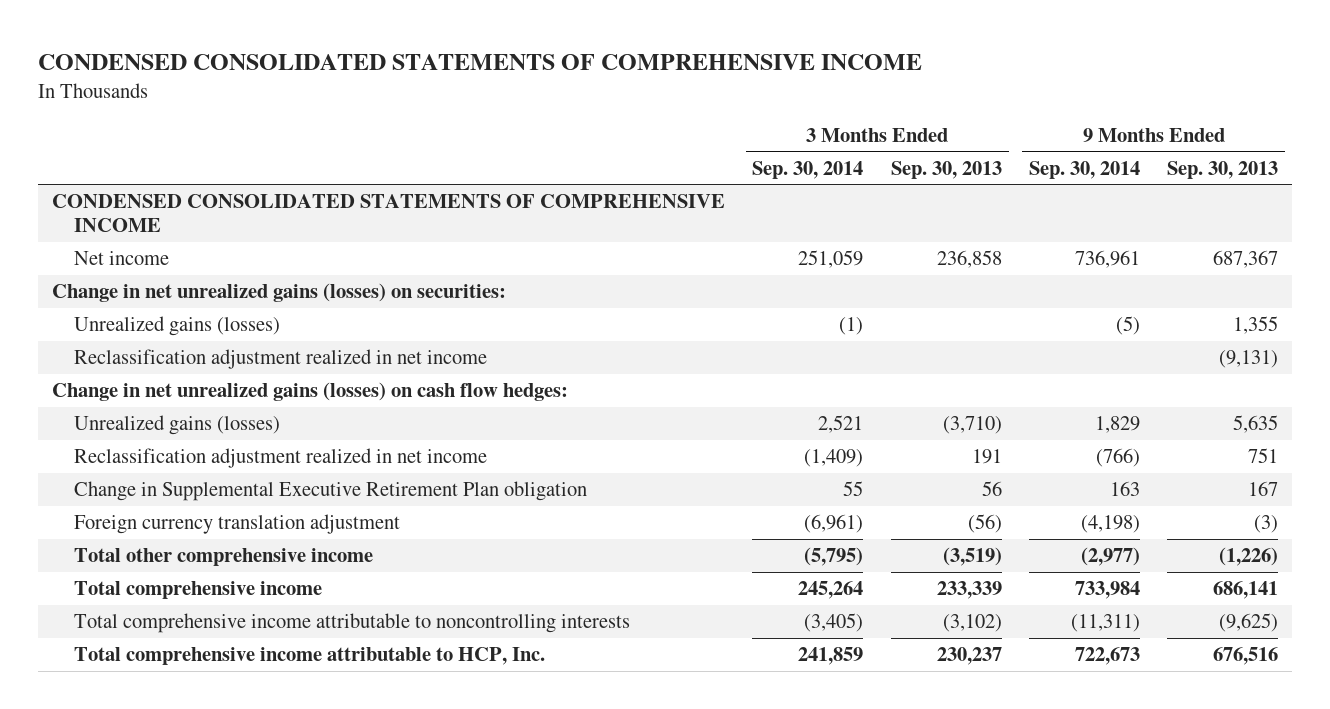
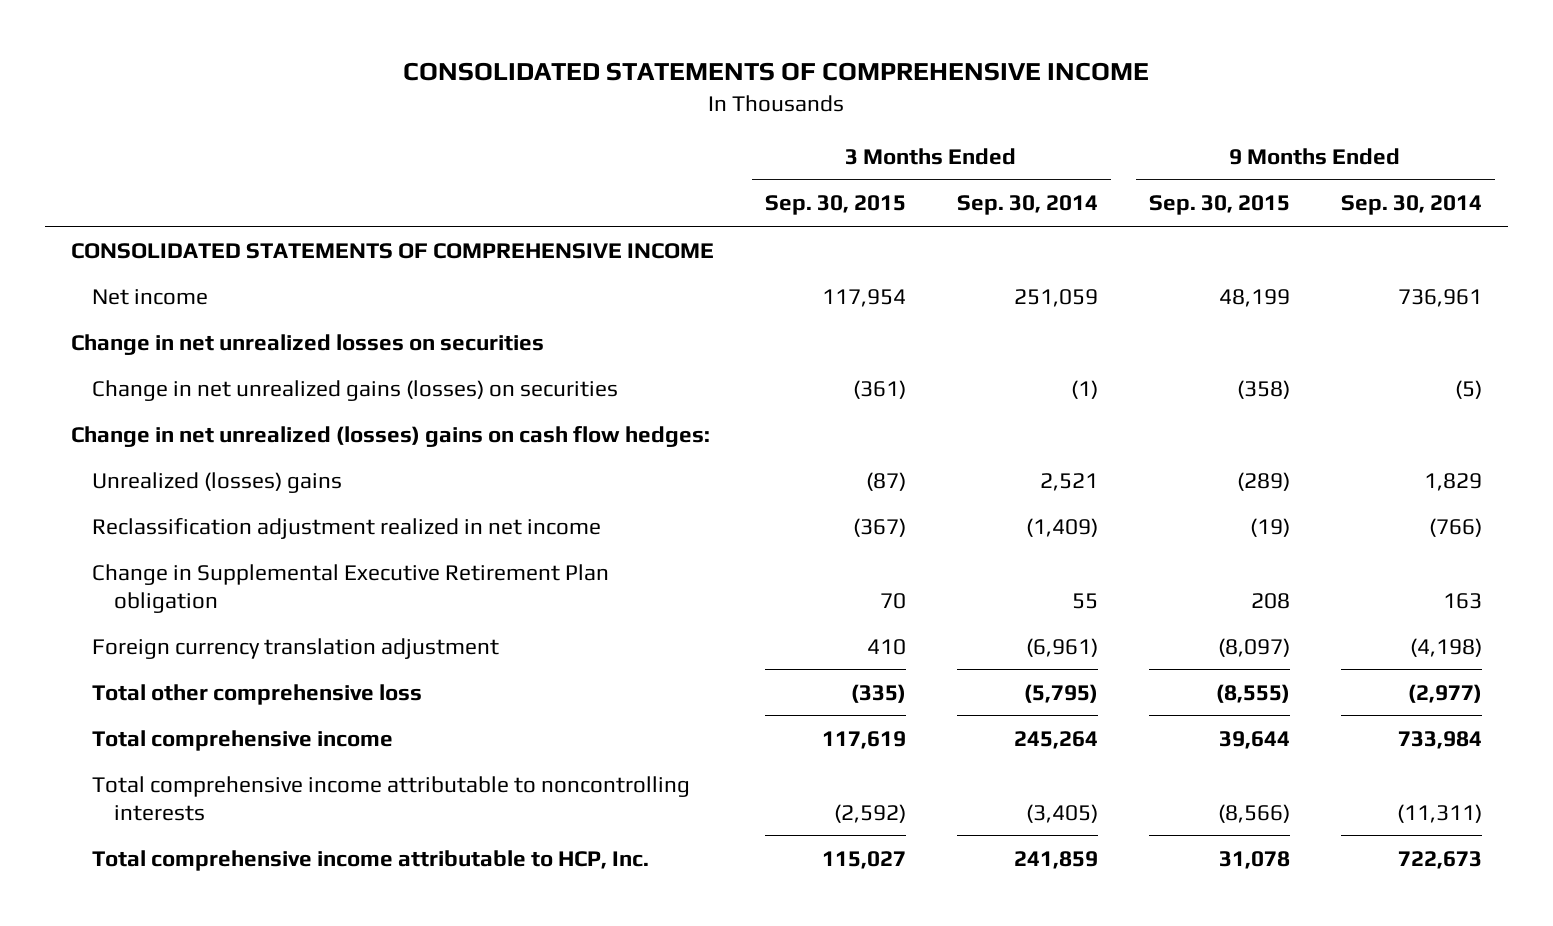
- CONDENSED CONSOLIDATED STATEMENTS OF COMPREHENSIVE INCOME
+ CONSOLIDATED STATEMENTS OF COMPREHENSIVE INCOME
- | 3 Months Ended Sep. 30, 2014 | 3 Months Ended Sep. 30, 2013 | 9 Months Ended Sep. 30, 2014 | 9 Months Ended Sep. 30, 2013
+ | 3 Months Ended Sep. 30, 2015 | 3 Months Ended Sep. 30, 2014 | 9 Months Ended Sep. 30, 2015 | 9 Months Ended Sep. 30, 2014
- CONDENSED CONSOLIDATED STATEMENTS OF COMPREHENSIVE INCOME
+ CONSOLIDATED STATEMENTS OF COMPREHENSIVE INCOME
- Change in net unrealized gains (losses) on securities:
- Unrealized gains (losses) | (1) | | (5) | 1,355
- Reclassification adjustment realized in net income | | | | (9,131)
- Change in net unrealized gains (losses) on cash flow hedges:
- Unrealized gains (losses) | 2,521 | (3,710) | 1,829 | 5,635
+ Change in net unrealized losses on securities
+ Change in net unrealized gains (losses) on securities | (361) | (1) | (358) | (5)
+ Change in net unrealized (losses) gains on cash flow hedges:
+ Unrealized (losses) gains | (87) | 2,521 | (289) | 1,829
- Total other comprehensive income | (5,795) | (3,519) | (2,977) | (1,226)
+ Total other comprehensive loss | (335) | (5,795) | (8,555) | (2,977)

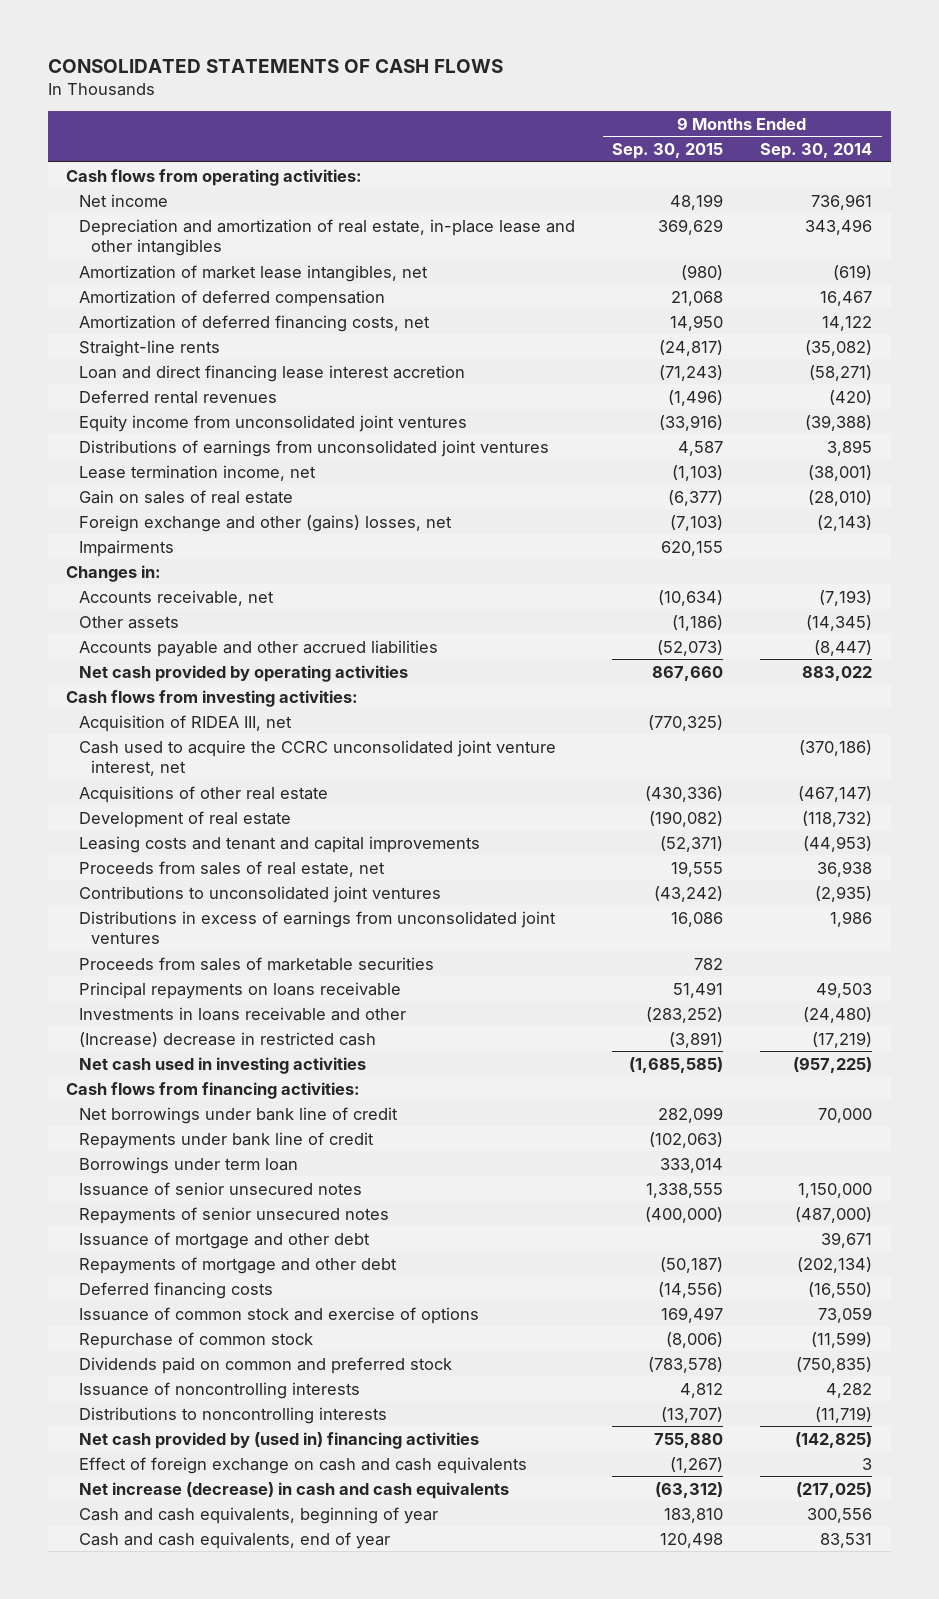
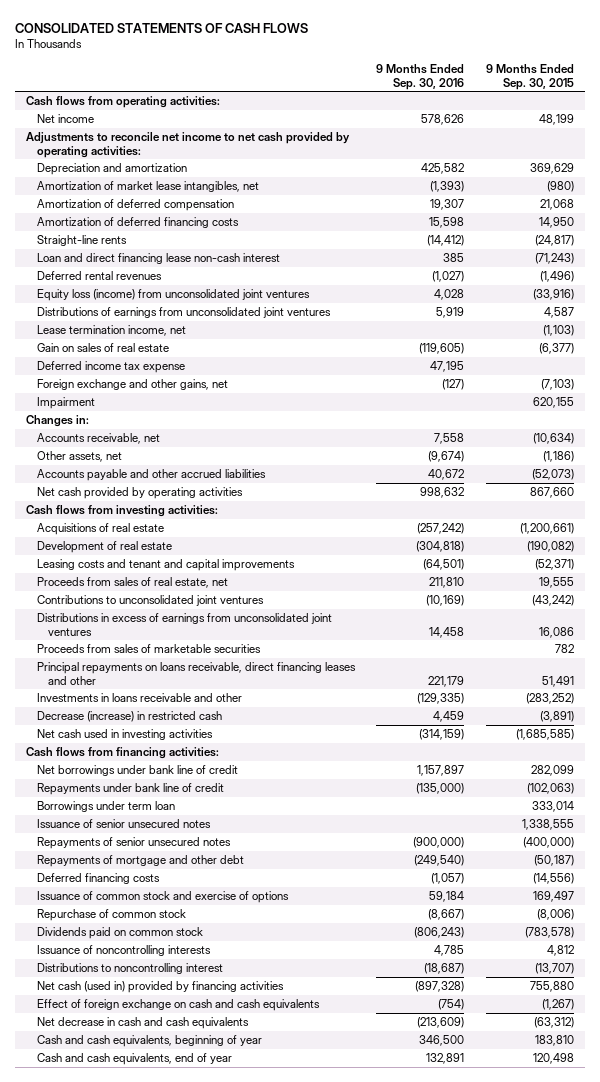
- | 9 Months Ended Sep. 30, 2015 | 9 Months Ended Sep. 30, 2014
+ | 9 Months Ended Sep. 30, 2016 | 9 Months Ended Sep. 30, 2015
- Depreciation and amortization of real estate, in-place lease and other intangibles | 369,629 | 343,496
+ Adjustments to reconcile net income to net cash provided by operating activities:
+ Depreciation and amortization | 425,582 | 369,629
- Amortization of deferred financing costs, net | 14,950 | 14,122
+ Amortization of deferred financing costs | 15,598 | 14,950
- Loan and direct financing lease interest accretion | (71,243) | (58,271)
+ Loan and direct financing lease non-cash interest | 385 | (71,243)
- Equity income from unconsolidated joint ventures | (33,916) | (39,388)
+ Equity loss (income) from unconsolidated joint ventures | 4,028 | (33,916)
- Foreign exchange and other (gains) losses, net | (7,103) | (2,143)
- Impairments | 620,155 |
+ Deferred income tax expense | 47,195 |
+ Foreign exchange and other gains, net | (127) | (7,103)
+ Impairment | | 620,155
- Other assets | (1,186) | (14,345)
+ Other assets, net | (9,674) | (1,186)
- Acquisition of RIDEA III, net | (770,325) |
- Cash used to acquire the CCRC unconsolidated joint venture interest, net | | (370,186)
- Acquisitions of other real estate | (430,336) | (467,147)
+ Acquisitions of real estate | (257,242) | (1,200,661)
- Principal repayments on loans receivable | 51,491 | 49,503
+ Principal repayments on loans receivable, direct financing leases and other | 221,179 | 51,491
- (Increase) decrease in restricted cash | (3,891) | (17,219)
+ Decrease (increase) in restricted cash | 4,459 | (3,891)
- Issuance of mortgage and other debt | | 39,671
- Dividends paid on common and preferred stock | (783,578) | (750,835)
+ Dividends paid on common stock | (806,243) | (783,578)
- Distributions to noncontrolling interests | (13,707) | (11,719)
- Net cash provided by (used in) financing activities | 755,880 | (142,825)
+ Distributions to noncontrolling interest | (18,687) | (13,707)
+ Net cash (used in) provided by financing activities | (897,328) | 755,880
- Net increase (decrease) in cash and cash equivalents | (63,312) | (217,025)
+ Net decrease in cash and cash equivalents | (213,609) | (63,312)

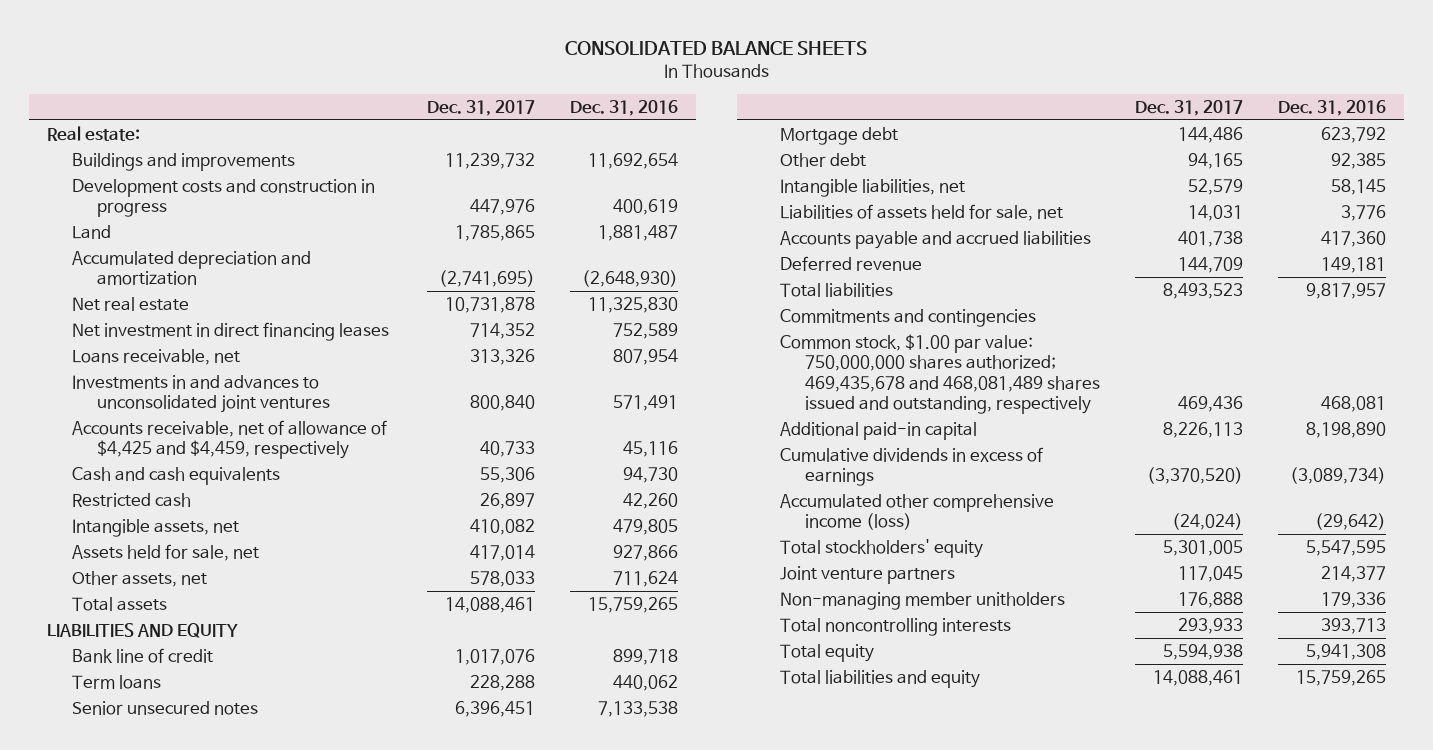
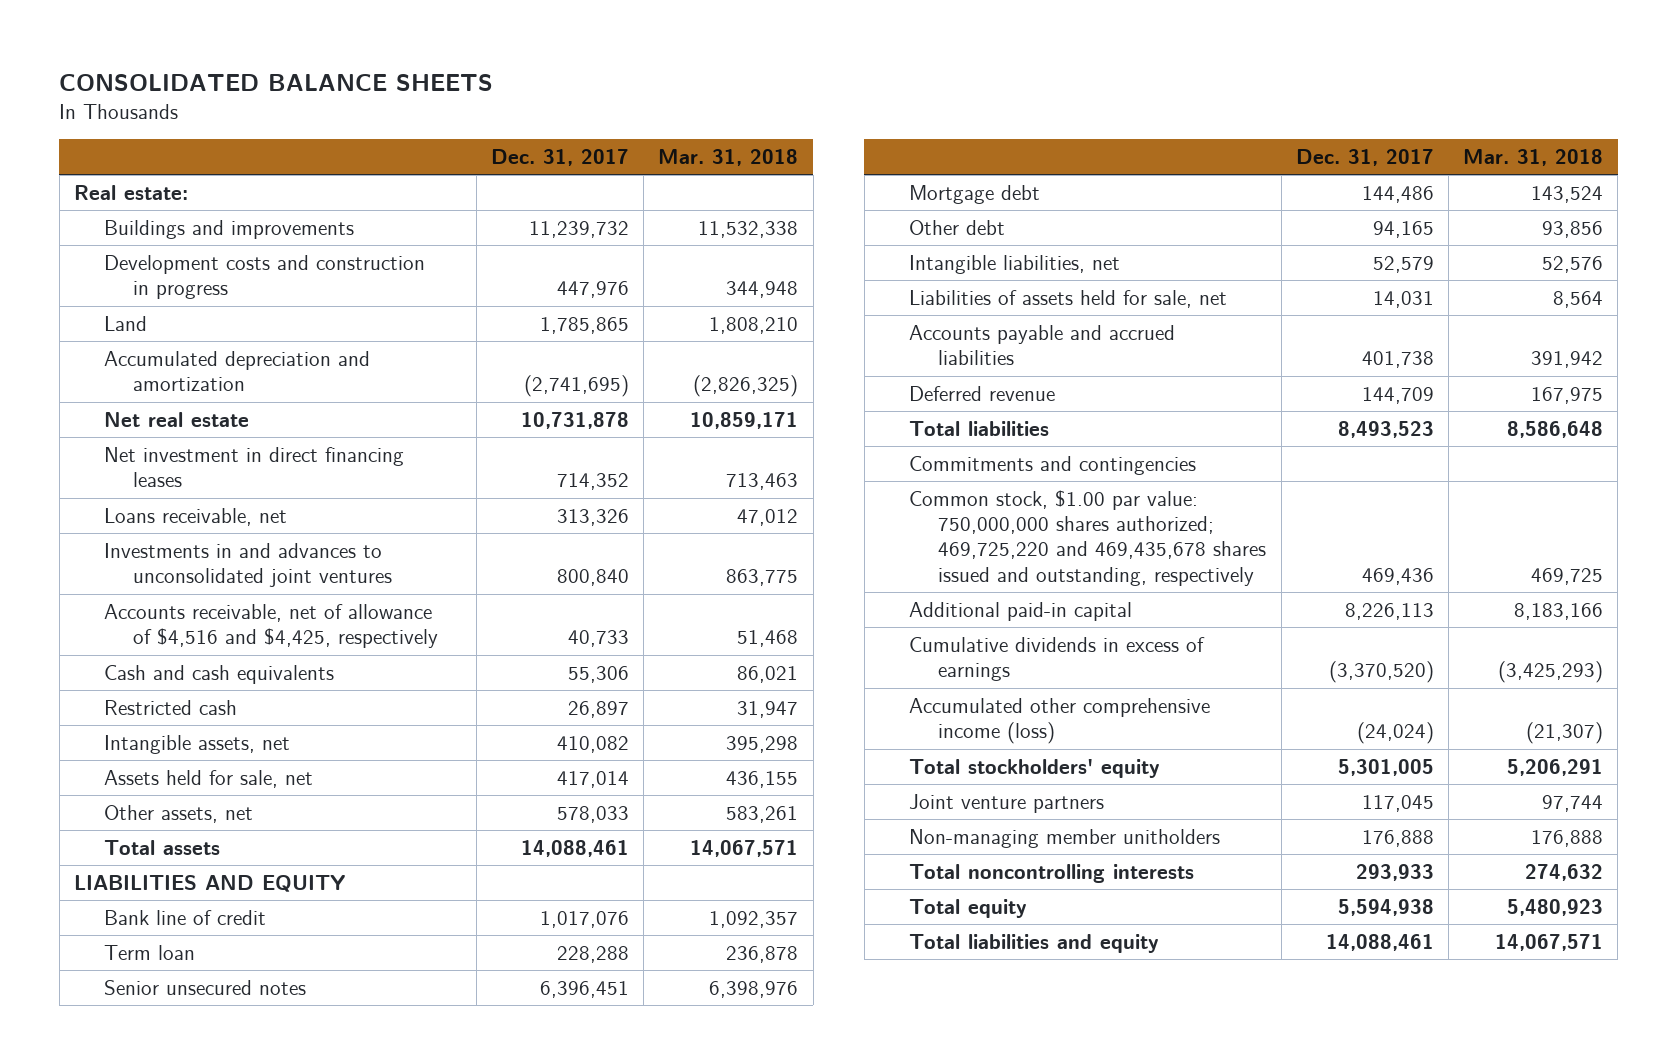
- | Dec. 31, 2017 | Dec. 31, 2016
+ | Dec. 31, 2017 | Mar. 31, 2018
- Accounts receivable, net of allowance of $4,425 and $4,459, respectively | 40,733 | 45,116
+ Accounts receivable, net of allowance of $4,516 and $4,425, respectively | 40,733 | 51,468
- Term loans | 228,288 | 440,062
+ Term loan | 228,288 | 236,878
- Common stock, $1.00 par value: 750,000,000 shares authorized; 469,435,678 and 468,081,489 shares issued and outstanding, respectively | 469,436 | 468,081
+ Common stock, $1.00 par value: 750,000,000 shares authorized; 469,725,220 and 469,435,678 shares issued and outstanding, respectively | 469,436 | 469,725

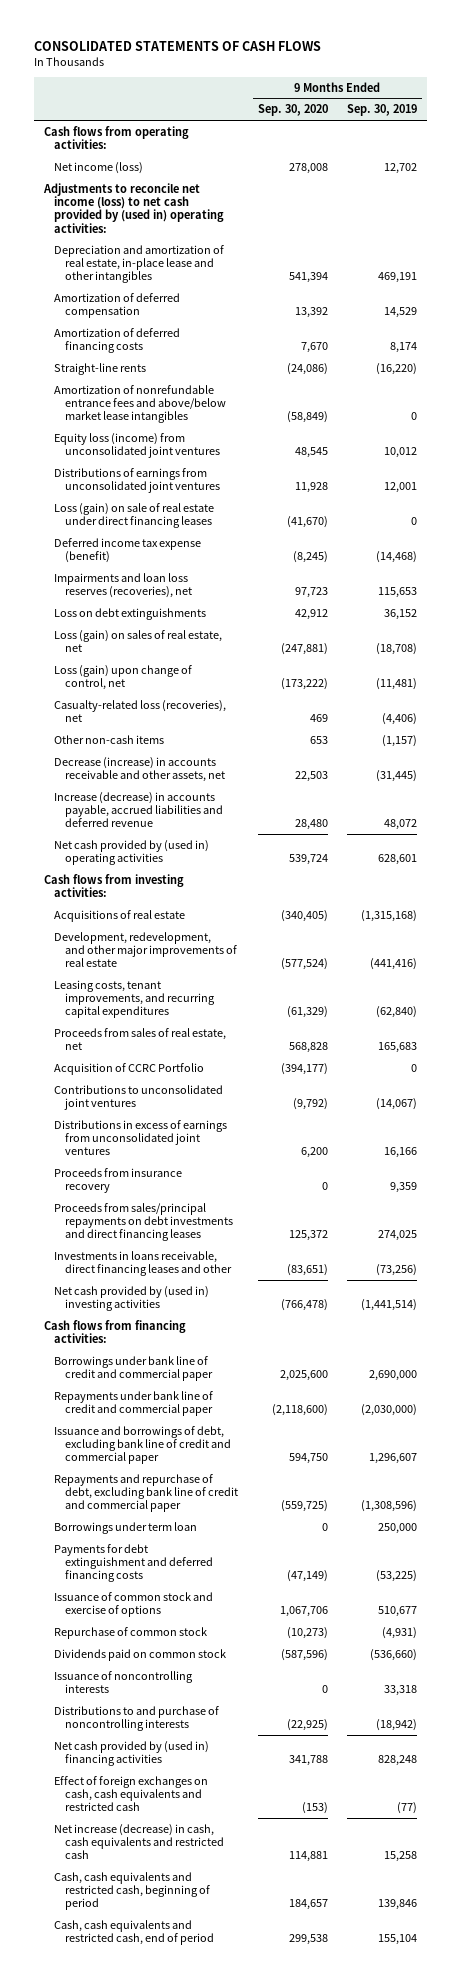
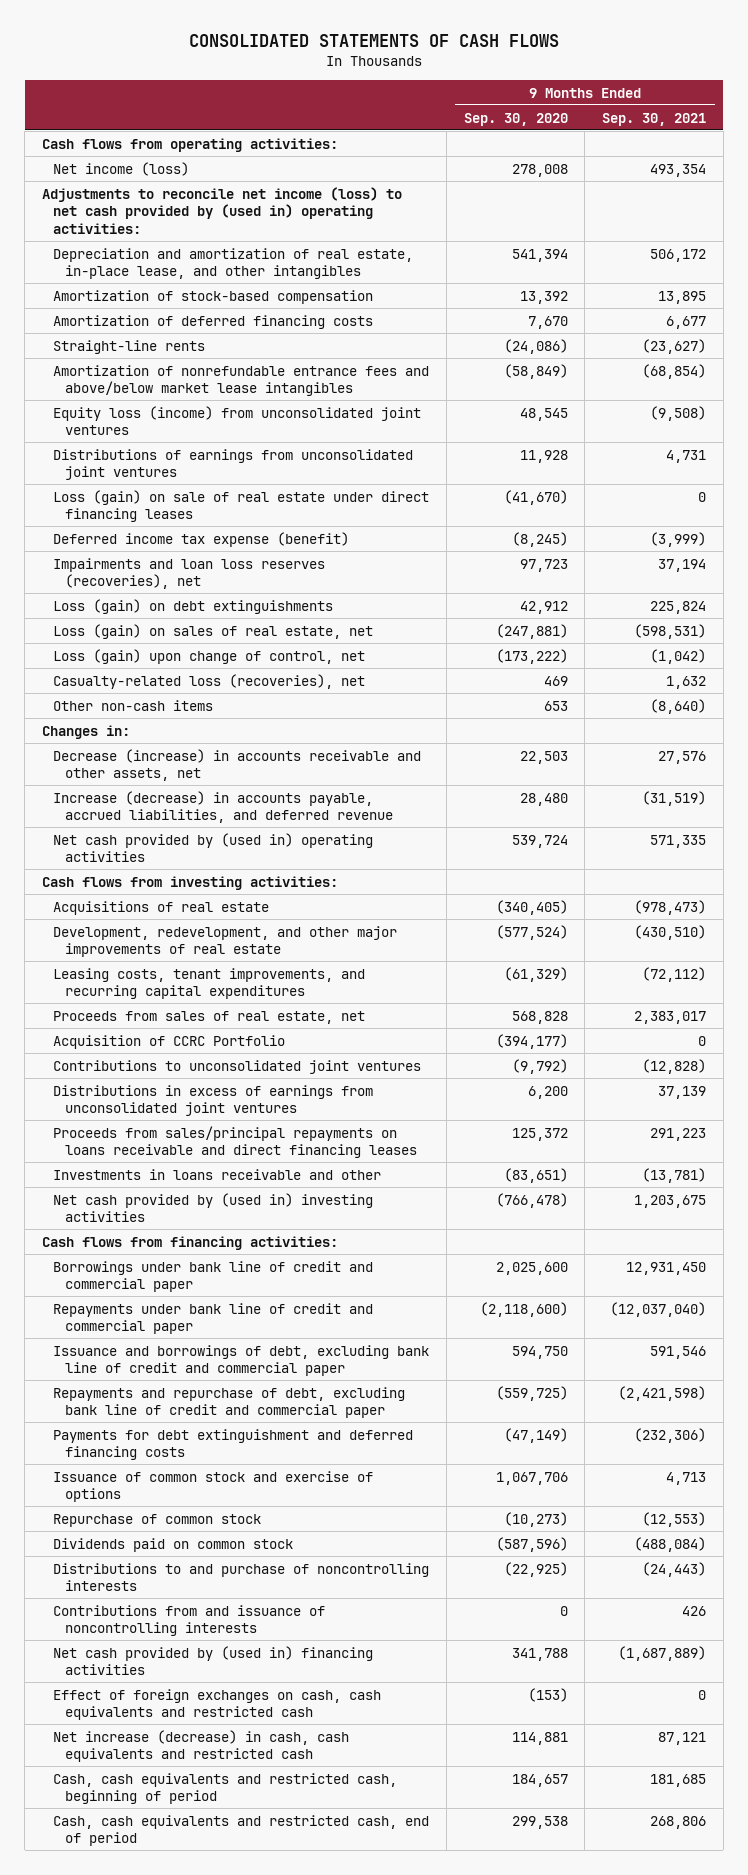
- | 9 Months Ended Sep. 30, 2020 | 9 Months Ended Sep. 30, 2019
+ | 9 Months Ended Sep. 30, 2020 | 9 Months Ended Sep. 30, 2021
- Depreciation and amortization of real estate, in-place lease and other intangibles | 541,394 | 469,191
- Amortization of deferred compensation | 13,392 | 14,529
+ Depreciation and amortization of real estate, in-place lease, and other intangibles | 541,394 | 506,172
+ Amortization of stock-based compensation | 13,392 | 13,895
- Loss on debt extinguishments | 42,912 | 36,152
+ Loss (gain) on debt extinguishments | 42,912 | 225,824
+ Changes in:
- Increase (decrease) in accounts payable, accrued liabilities and deferred revenue | 28,480 | 48,072
+ Increase (decrease) in accounts payable, accrued liabilities, and deferred revenue | 28,480 | (31,519)
- Proceeds from insurance recovery | 0 | 9,359
- Proceeds from sales/principal repayments on debt investments and direct financing leases | 125,372 | 274,025
- Investments in loans receivable, direct financing leases and other | (83,651) | (73,256)
+ Proceeds from sales/principal repayments on loans receivable and direct financing leases | 125,372 | 291,223
+ Investments in loans receivable and other | (83,651) | (13,781)
- Borrowings under term loan | 0 | 250,000
- Issuance of noncontrolling interests | 0 | 33,318
+ Contributions from and issuance of noncontrolling interests | 0 | 426

